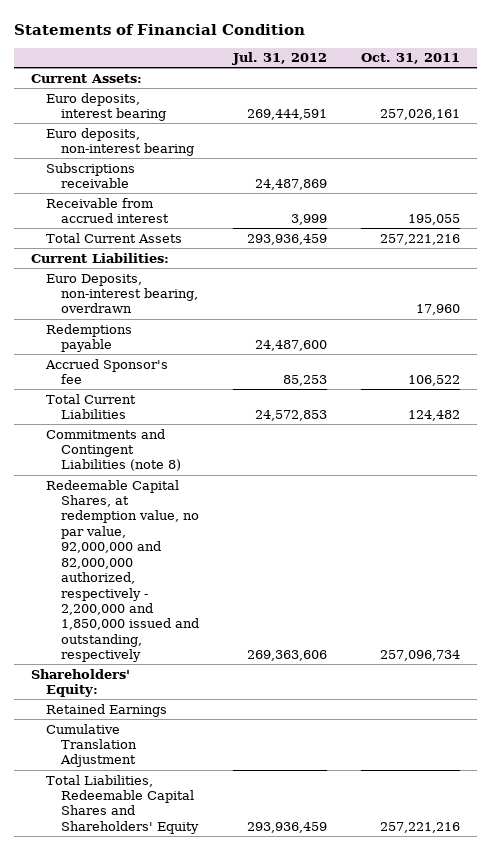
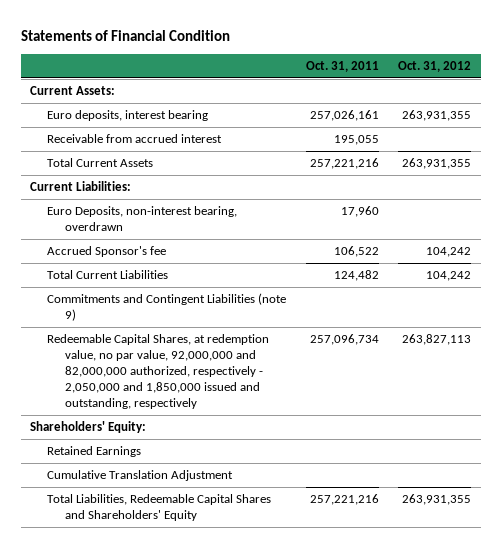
- | Jul. 31, 2012 | Oct. 31, 2011
+ | Oct. 31, 2011 | Oct. 31, 2012
- Euro deposits, non-interest bearing
- Subscriptions receivable | 24,487,869 |
- Redemptions payable | 24,487,600 |
- Commitments and Contingent Liabilities (note 8)
- Redeemable Capital Shares, at redemption value, no par value, 92,000,000 and 82,000,000 authorized, respectively - 2,200,000 and 1,850,000 issued and outstanding, respectively | 269,363,606 | 257,096,734
+ Commitments and Contingent Liabilities (note 9)
+ Redeemable Capital Shares, at redemption value, no par value, 92,000,000 and 82,000,000 authorized, respectively - 2,050,000 and 1,850,000 issued and outstanding, respectively | 257,096,734 | 263,827,113

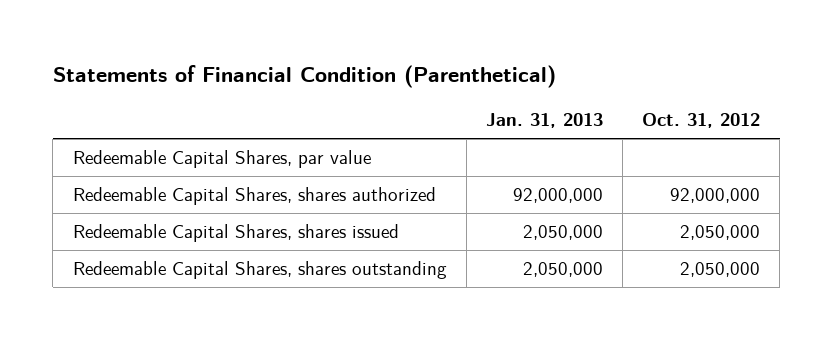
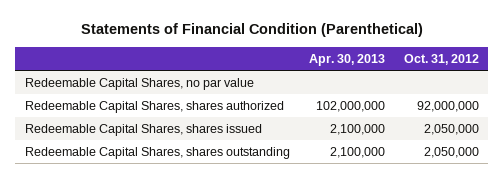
- | Jan. 31, 2013 | Oct. 31, 2012
+ | Apr. 30, 2013 | Oct. 31, 2012
- Redeemable Capital Shares, par value
+ Redeemable Capital Shares, no par value

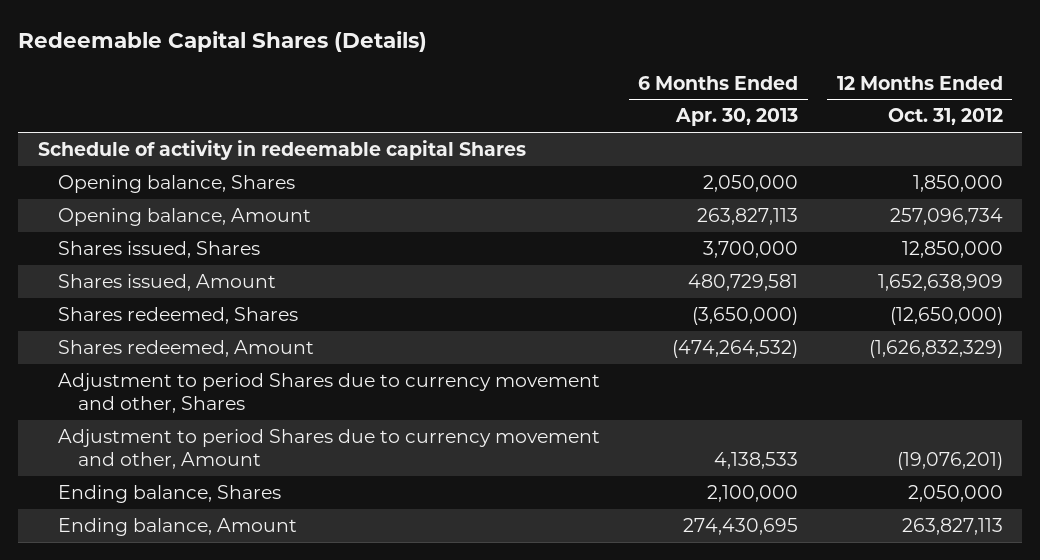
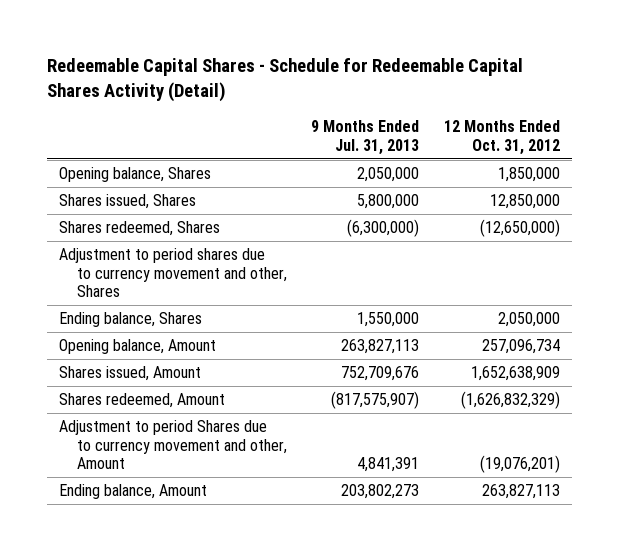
- Redeemable Capital Shares (Details)
+ Redeemable Capital Shares - Schedule for Redeemable Capital Shares Activity (Detail)
- | 6 Months Ended Apr. 30, 2013 | 12 Months Ended Oct. 31, 2012
+ | 9 Months Ended Jul. 31, 2013 | 12 Months Ended Oct. 31, 2012
- Schedule of activity in redeemable capital Shares
+ Adjustment to period shares due to currency movement and other, Shares
moved up: Ending balance, Shares | 1,550,000 | 2,050,000
moved down: Opening balance, Amount | 263,827,113 | 257,096,734
moved down: Shares issued, Amount | 752,709,676 | 1,652,638,909
- Adjustment to period Shares due to currency movement and other, Shares

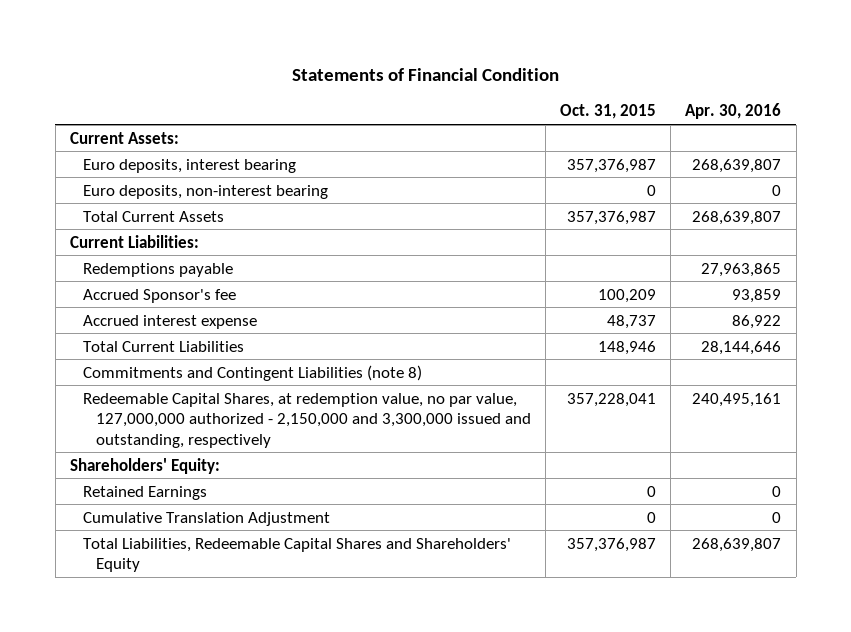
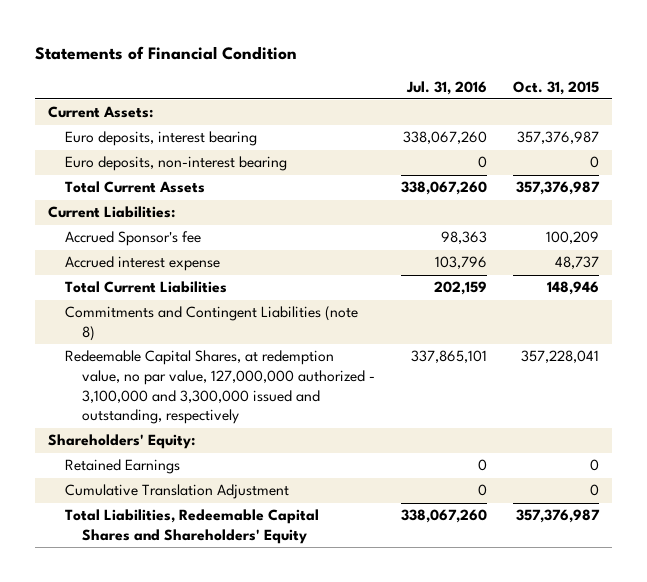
- | Oct. 31, 2015 | Apr. 30, 2016
+ | Jul. 31, 2016 | Oct. 31, 2015
- Redemptions payable | | 27,963,865
- Redeemable Capital Shares, at redemption value, no par value, 127,000,000 authorized - 2,150,000 and 3,300,000 issued and outstanding, respectively | 357,228,041 | 240,495,161
+ Redeemable Capital Shares, at redemption value, no par value, 127,000,000 authorized - 3,100,000 and 3,300,000 issued and outstanding, respectively | 337,865,101 | 357,228,041

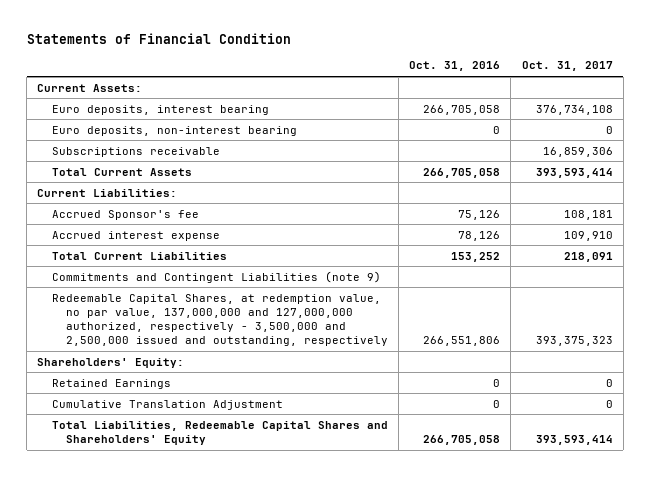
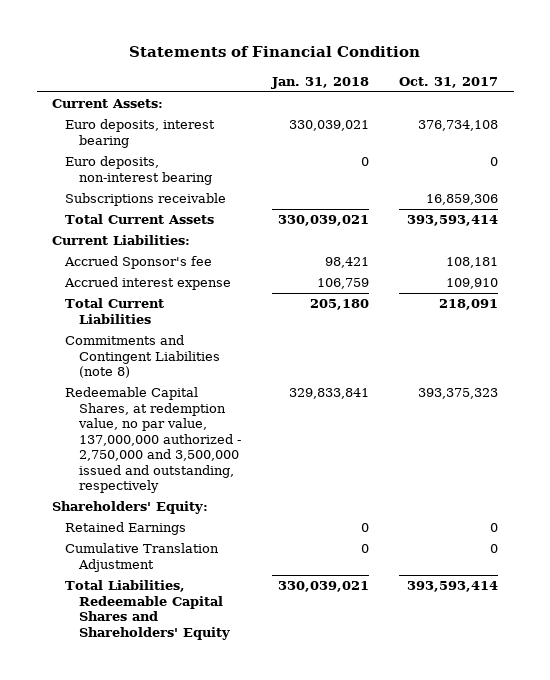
- | Oct. 31, 2016 | Oct. 31, 2017
+ | Jan. 31, 2018 | Oct. 31, 2017
- Commitments and Contingent Liabilities (note 9)
- Redeemable Capital Shares, at redemption value, no par value, 137,000,000 and 127,000,000 authorized, respectively - 3,500,000 and 2,500,000 issued and outstanding, respectively | 266,551,806 | 393,375,323
+ Commitments and Contingent Liabilities (note 8)
+ Redeemable Capital Shares, at redemption value, no par value, 137,000,000 authorized - 2,750,000 and 3,500,000 issued and outstanding, respectively | 329,833,841 | 393,375,323

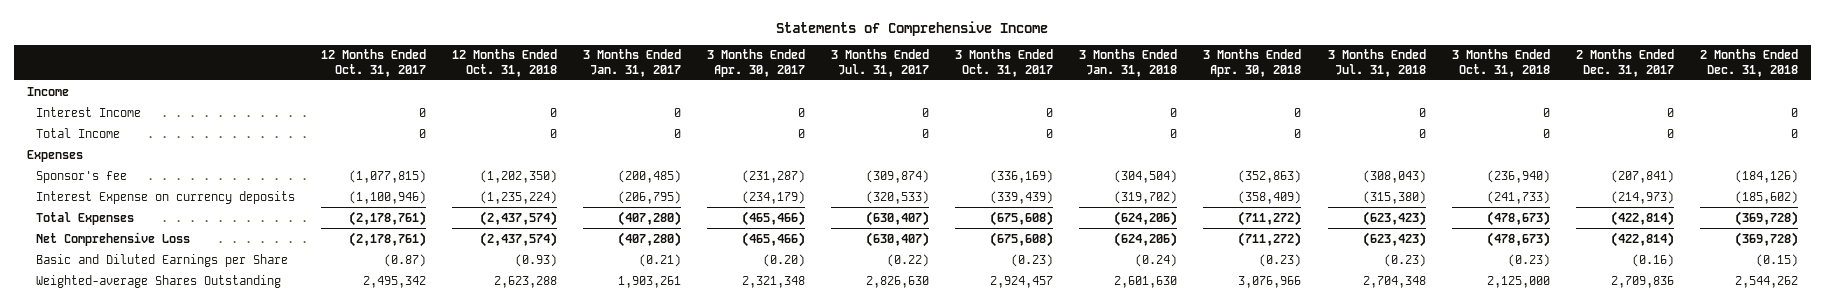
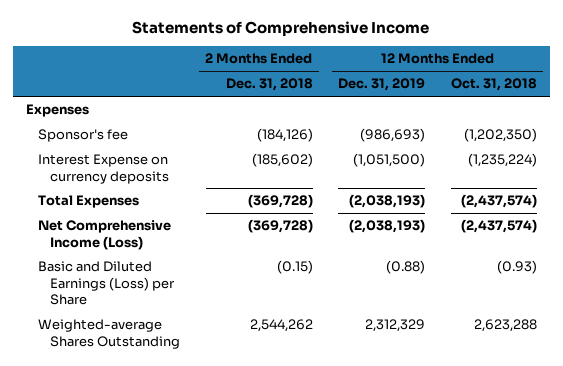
- | 12 Months Ended Oct. 31, 2017 | 12 Months Ended Oct. 31, 2018 | 3 Months Ended Jan. 31, 2017 | 3 Months Ended Apr. 30, 2017 | 3 Months Ended Jul. 31, 2017 | 3 Months Ended Oct. 31, 2017 | 3 Months Ended Jan. 31, 2018 | 3 Months Ended Apr. 30, 2018 | 3 Months Ended Jul. 31, 2018 | 3 Months Ended Oct. 31, 2018 | 2 Months Ended Dec. 31, 2017 | 2 Months Ended Dec. 31, 2018
+ | 2 Months Ended Dec. 31, 2018 | 12 Months Ended Dec. 31, 2019 | 12 Months Ended Oct. 31, 2018
- Income
- Interest Income | 0 | 0 | 0 | 0 | 0 | 0 | 0 | 0 | 0 | 0 | 0 | 0
- Total Income | 0 | 0 | 0 | 0 | 0 | 0 | 0 | 0 | 0 | 0 | 0 | 0
- Net Comprehensive Loss | (2,178,761) | (2,437,574) | (407,280) | (465,466) | (630,407) | (675,608) | (624,206) | (711,272) | (623,423) | (478,673) | (422,814) | (369,728)
- Basic and Diluted Earnings per Share | (0.87) | (0.93) | (0.21) | (0.20) | (0.22) | (0.23) | (0.24) | (0.23) | (0.23) | (0.23) | (0.16) | (0.15)
+ Net Comprehensive Income (Loss) | (369,728) | (2,038,193) | (2,437,574)
+ Basic and Diluted Earnings (Loss) per Share | (0.15) | (0.88) | (0.93)

